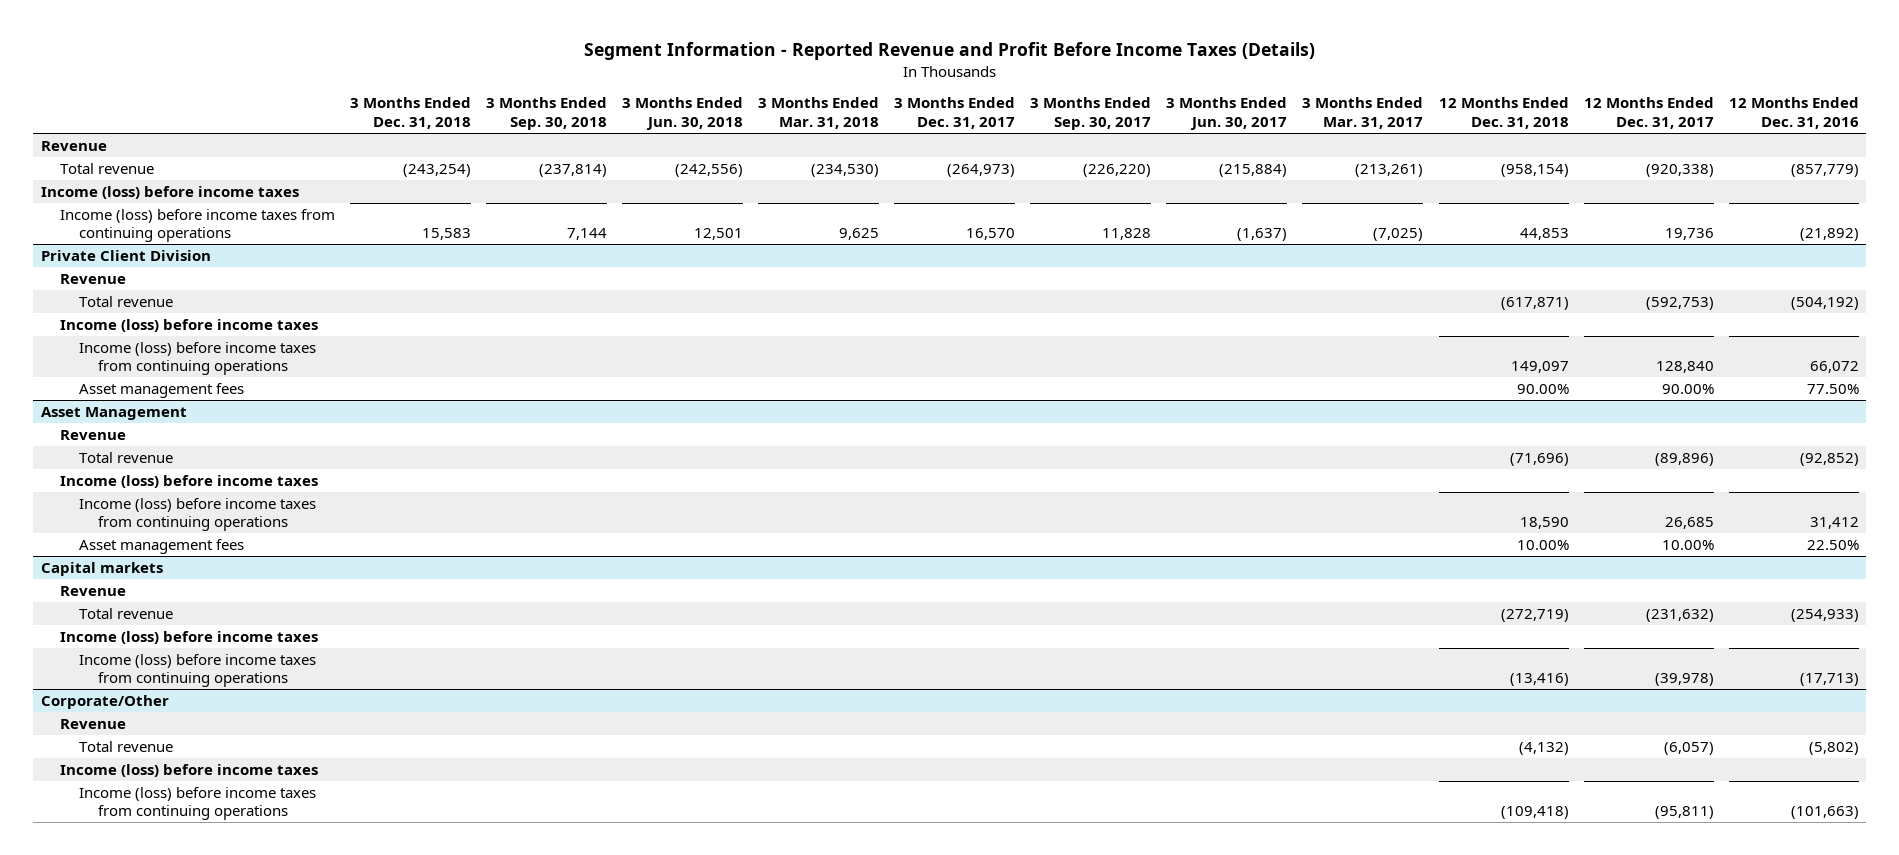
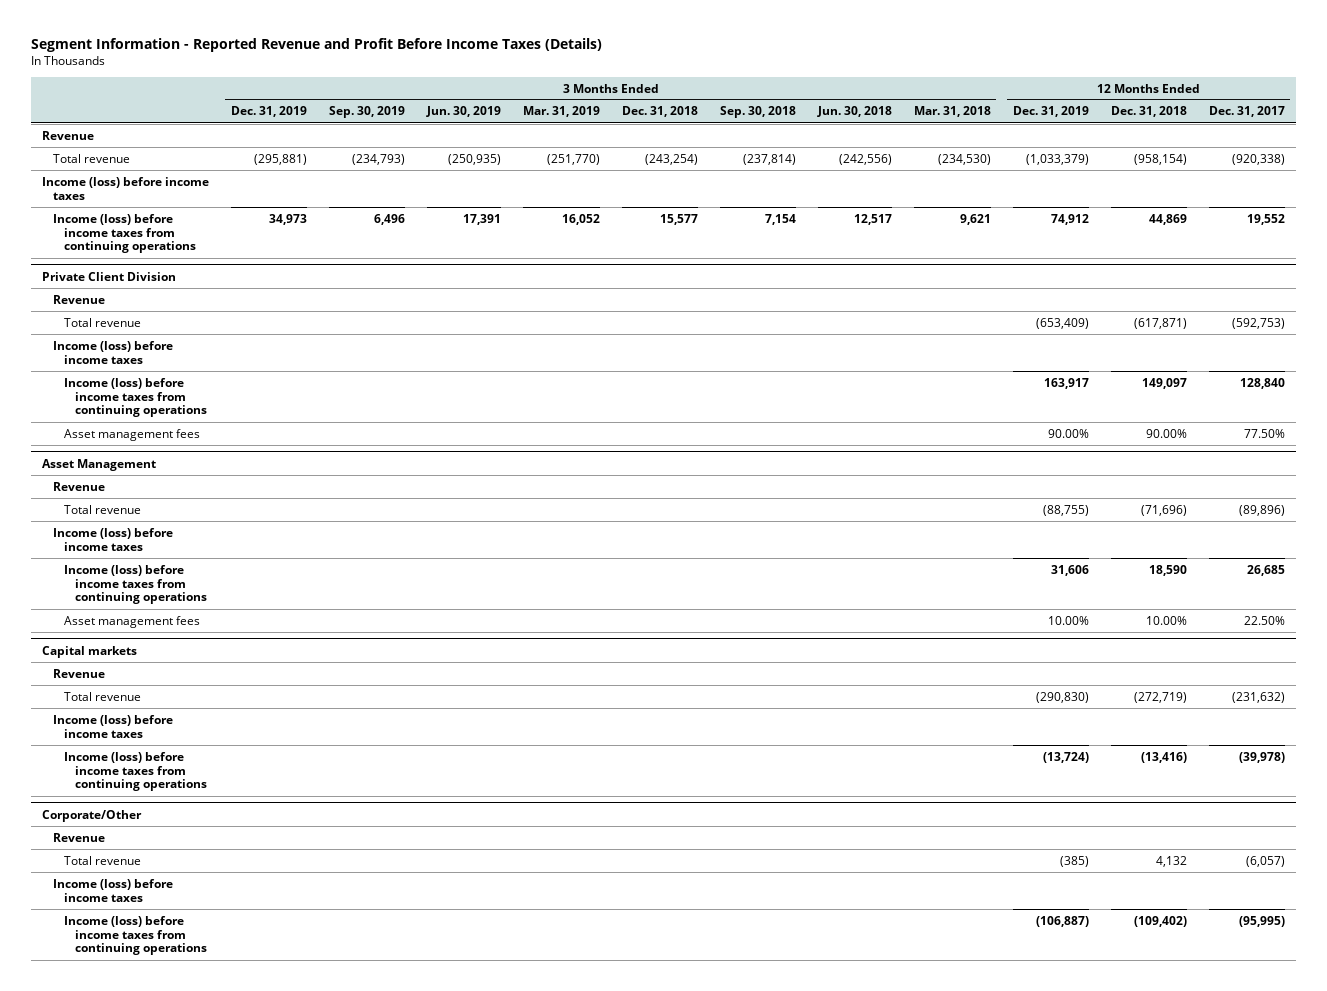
- | 3 Months Ended Dec. 31, 2018 | 3 Months Ended Sep. 30, 2018 | 3 Months Ended Jun. 30, 2018 | 3 Months Ended Mar. 31, 2018 | 3 Months Ended Dec. 31, 2017 | 3 Months Ended Sep. 30, 2017 | 3 Months Ended Jun. 30, 2017 | 3 Months Ended Mar. 31, 2017 | 12 Months Ended Dec. 31, 2018 | 12 Months Ended Dec. 31, 2017 | 12 Months Ended Dec. 31, 2016
+ | 3 Months Ended Dec. 31, 2019 | 3 Months Ended Sep. 30, 2019 | 3 Months Ended Jun. 30, 2019 | 3 Months Ended Mar. 31, 2019 | 3 Months Ended Dec. 31, 2018 | 3 Months Ended Sep. 30, 2018 | 3 Months Ended Jun. 30, 2018 | 3 Months Ended Mar. 31, 2018 | 12 Months Ended Dec. 31, 2019 | 12 Months Ended Dec. 31, 2018 | 12 Months Ended Dec. 31, 2017
- Income (loss) before income taxes from continuing operations | 15,583 | 7,144 | 12,501 | 9,625 | 16,570 | 11,828 | (1,637) | (7,025) | 44,853 | 19,736 | (21,892)
+ Income (loss) before income taxes from continuing operations | 34,973 | 6,496 | 17,391 | 16,052 | 15,577 | 7,154 | 12,517 | 9,621 | 74,912 | 44,869 | 19,552
@ Private Client Division
- Asset management fees | | | | | | | | | 90.00% | 90.00% | 77.50%
+ Asset management fees | | | | | | | | | 90.00% | 90.00% | 77.50%
@ Asset Management
- Asset management fees | | | | | | | | | 10.00% | 10.00% | 22.50%
+ Asset management fees | | | | | | | | | 10.00% | 10.00% | 22.50%
@ Corporate/Other
- Total revenue | | | | | | | | | (4,132) | (6,057) | (5,802)
+ Total revenue | | | | | | | | | (385) | 4,132 | (6,057)
- Income (loss) before income taxes from continuing operations | | | | | | | | | (109,418) | (95,811) | (101,663)
+ Income (loss) before income taxes from continuing operations | | | | | | | | | (106,887) | (109,402) | (95,995)

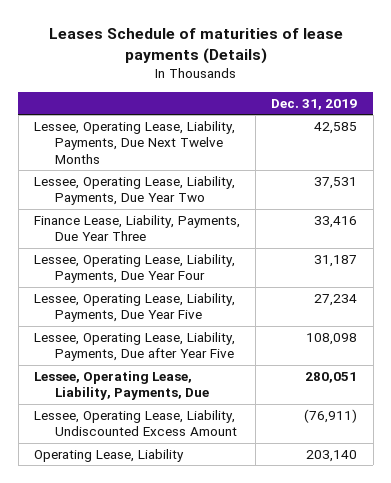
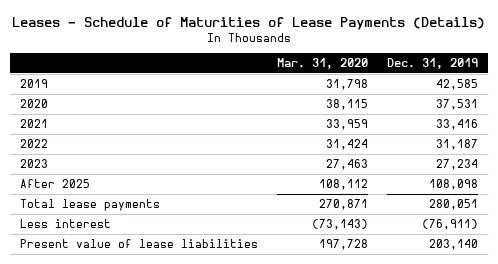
- Leases Schedule of maturities of lease payments (Details)
+ Leases - Schedule of Maturities of Lease Payments (Details)
- | Dec. 31, 2019
+ | Mar. 31, 2020 | Dec. 31, 2019
- Lessee, Operating Lease, Liability, Payments, Due Next Twelve Months | 42,585
- Lessee, Operating Lease, Liability, Payments, Due Year Two | 37,531
- Finance Lease, Liability, Payments, Due Year Three | 33,416
- Lessee, Operating Lease, Liability, Payments, Due Year Four | 31,187
- Lessee, Operating Lease, Liability, Payments, Due Year Five | 27,234
- Lessee, Operating Lease, Liability, Payments, Due after Year Five | 108,098
- Lessee, Operating Lease, Liability, Payments, Due | 280,051
- Lessee, Operating Lease, Liability, Undiscounted Excess Amount | (76,911)
- Operating Lease, Liability | 203,140
+ 2019 | 31,798 | 42,585
+ 2020 | 38,115 | 37,531
+ 2021 | 33,959 | 33,416
+ 2022 | 31,424 | 31,187
+ 2023 | 27,463 | 27,234
+ After 2025 | 108,112 | 108,098
+ Total lease payments | 270,871 | 280,051
+ Less interest | (73,143) | (76,911)
+ Present value of lease liabilities | 197,728 | 203,140

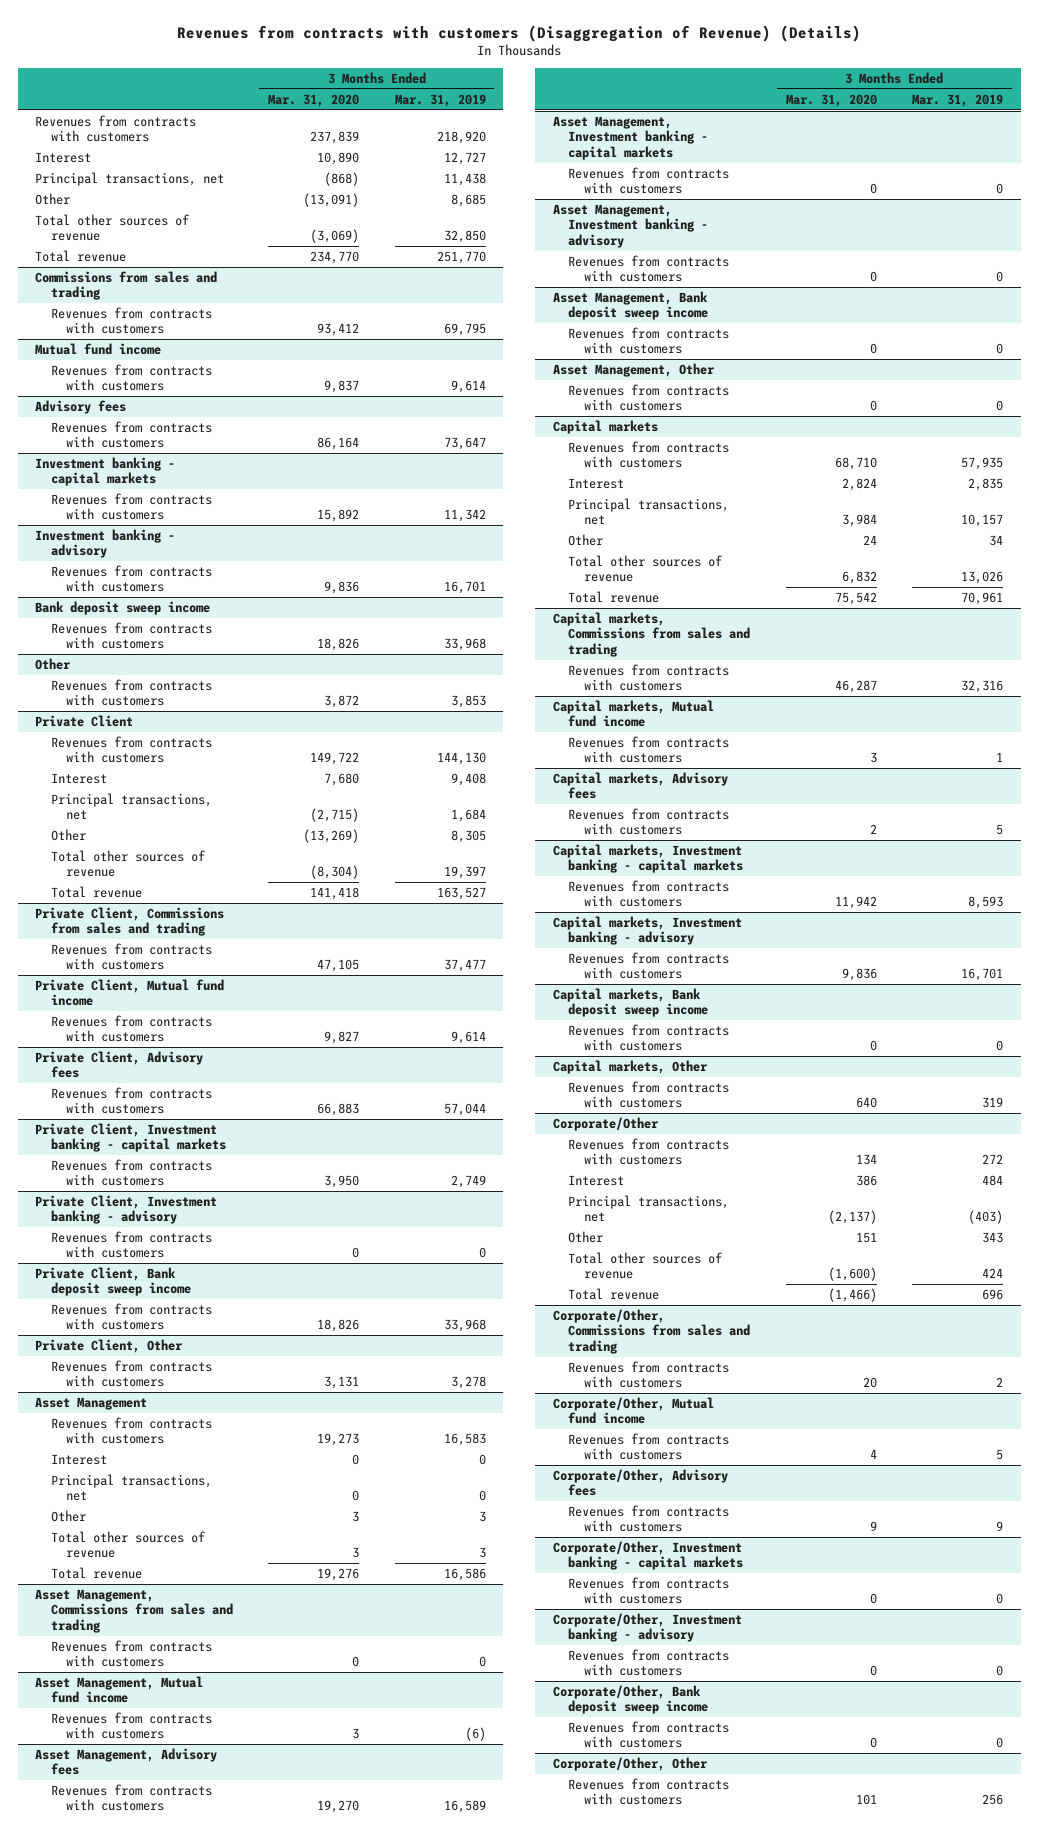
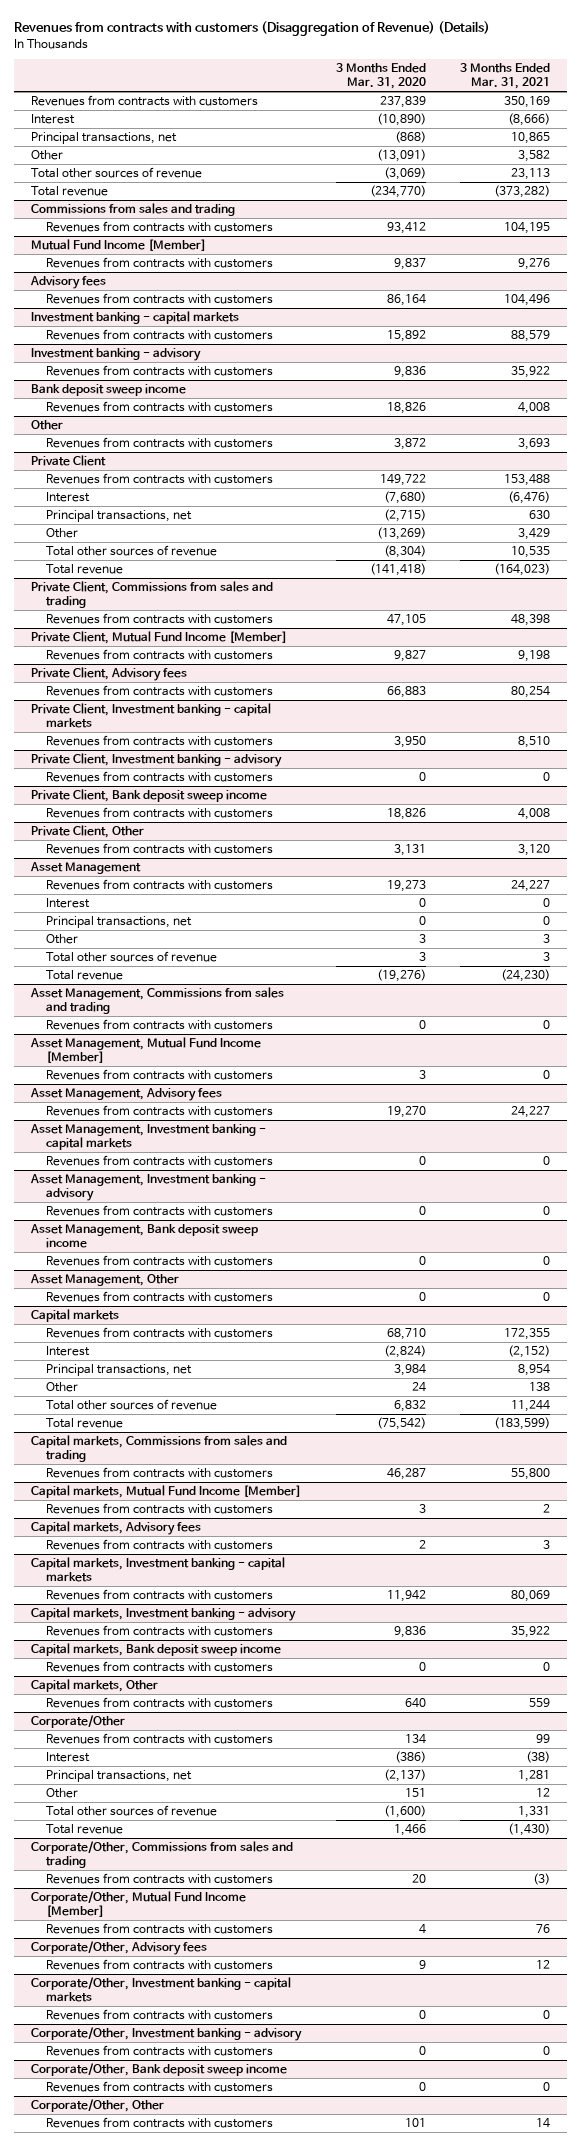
- | 3 Months Ended Mar. 31, 2020 | 3 Months Ended Mar. 31, 2019
+ | 3 Months Ended Mar. 31, 2020 | 3 Months Ended Mar. 31, 2021
- Interest | 10,890 | 12,727
+ Interest | (10,890) | (8,666)
- Total revenue | 234,770 | 251,770
+ Total revenue | (234,770) | (373,282)
- Mutual fund income
+ Mutual Fund Income [Member]
@ Private Client
- Interest | 7,680 | 9,408
+ Interest | (7,680) | (6,476)
- Total revenue | 141,418 | 163,527
+ Total revenue | (141,418) | (164,023)
- Private Client, Mutual fund income
+ Private Client, Mutual Fund Income [Member]
@ Asset Management
- Total revenue | 19,276 | 16,586
+ Total revenue | (19,276) | (24,230)
- Asset Management, Mutual fund income
+ Asset Management, Mutual Fund Income [Member]
@ Capital markets
- Interest | 2,824 | 2,835
+ Interest | (2,824) | (2,152)
- Total revenue | 75,542 | 70,961
+ Total revenue | (75,542) | (183,599)
- Capital markets, Mutual fund income
+ Capital markets, Mutual Fund Income [Member]
@ Corporate/Other
- Interest | 386 | 484
+ Interest | (386) | (38)
- Total revenue | (1,466) | 696
+ Total revenue | 1,466 | (1,430)
- Corporate/Other, Mutual fund income
+ Corporate/Other, Mutual Fund Income [Member]

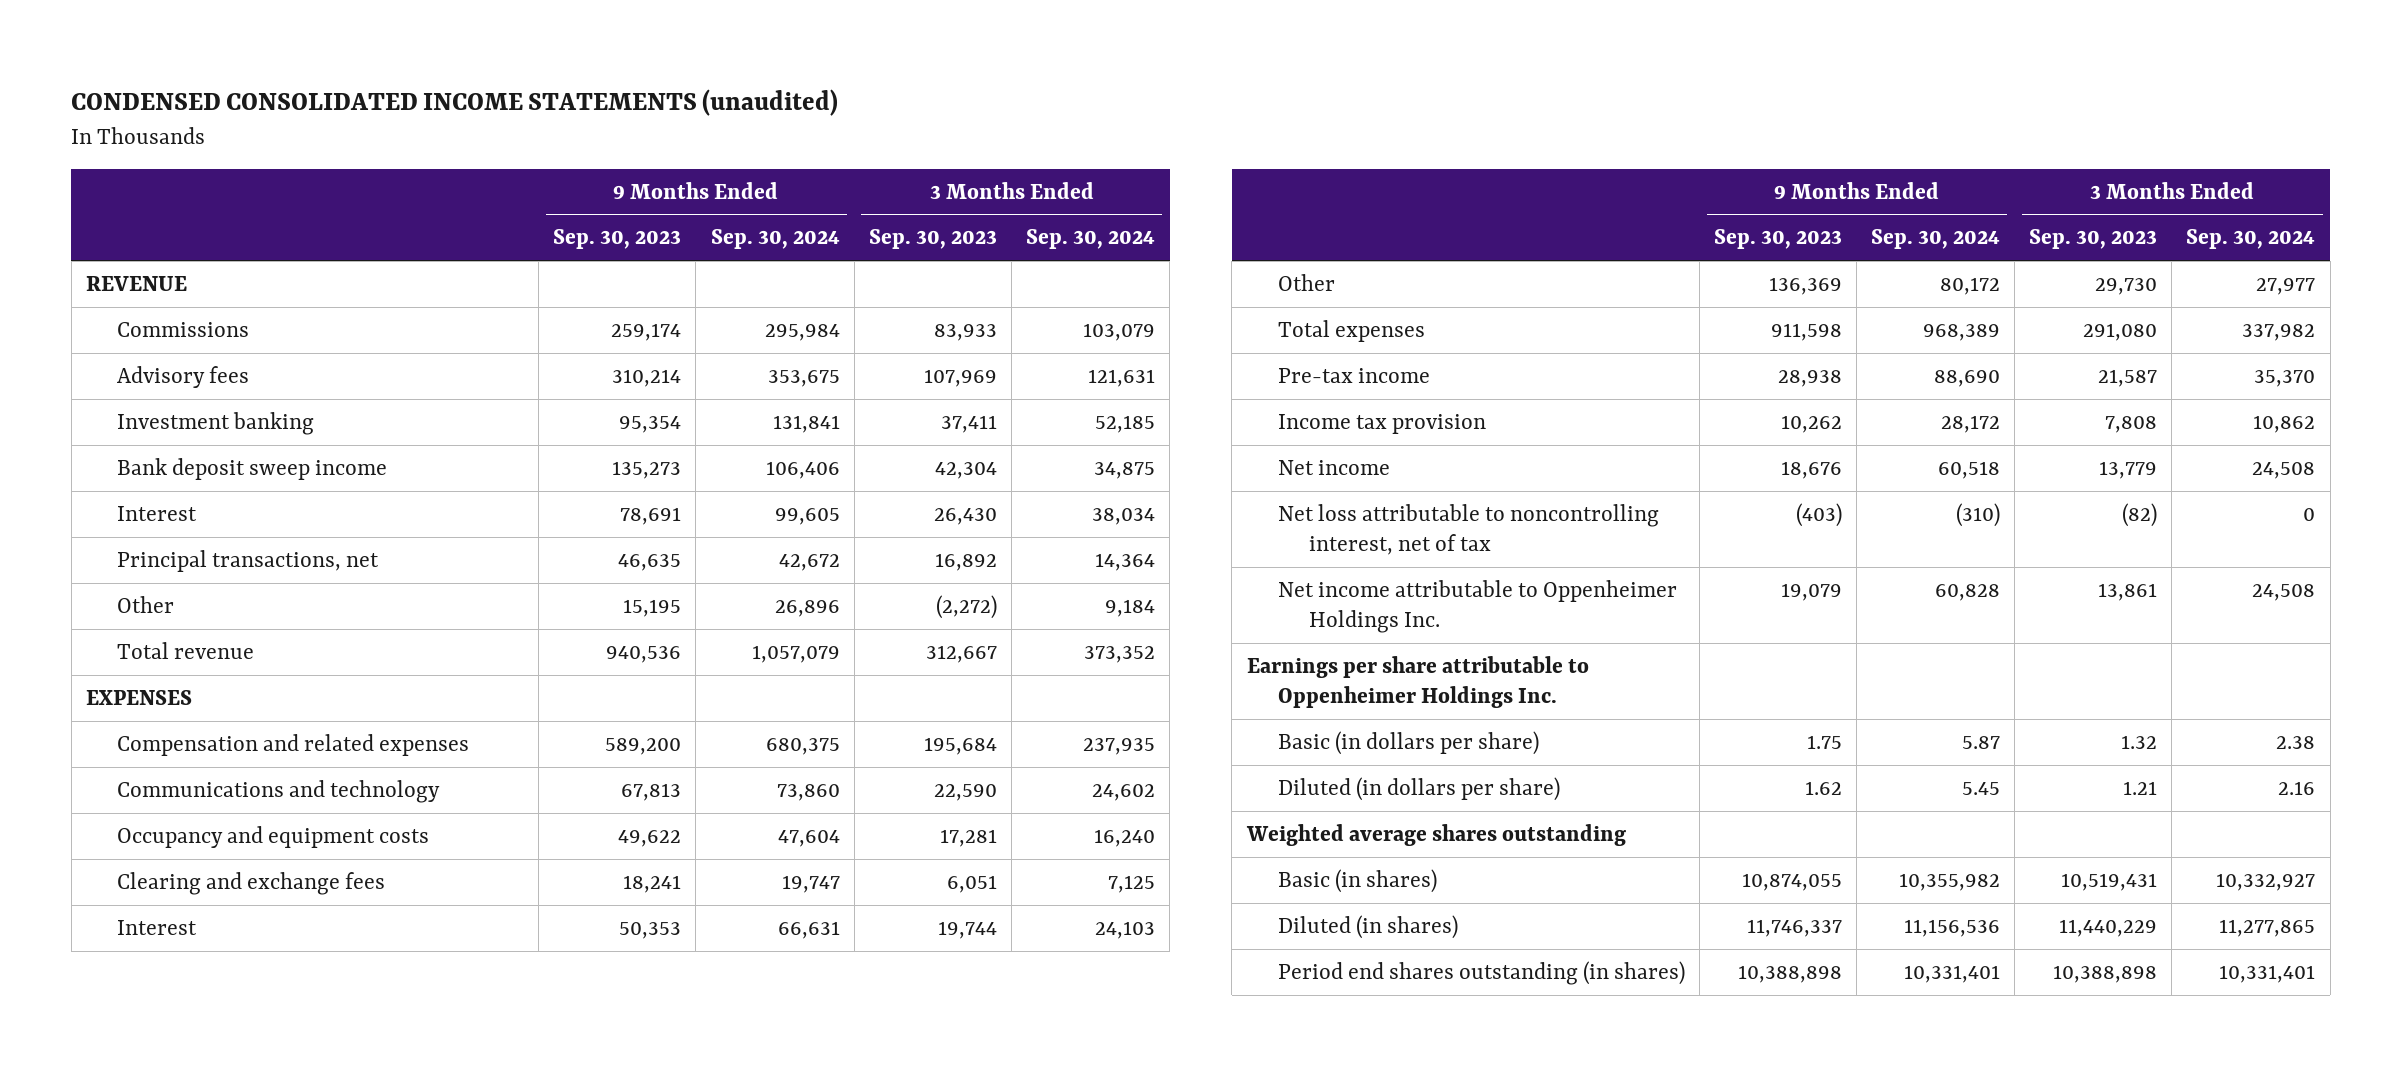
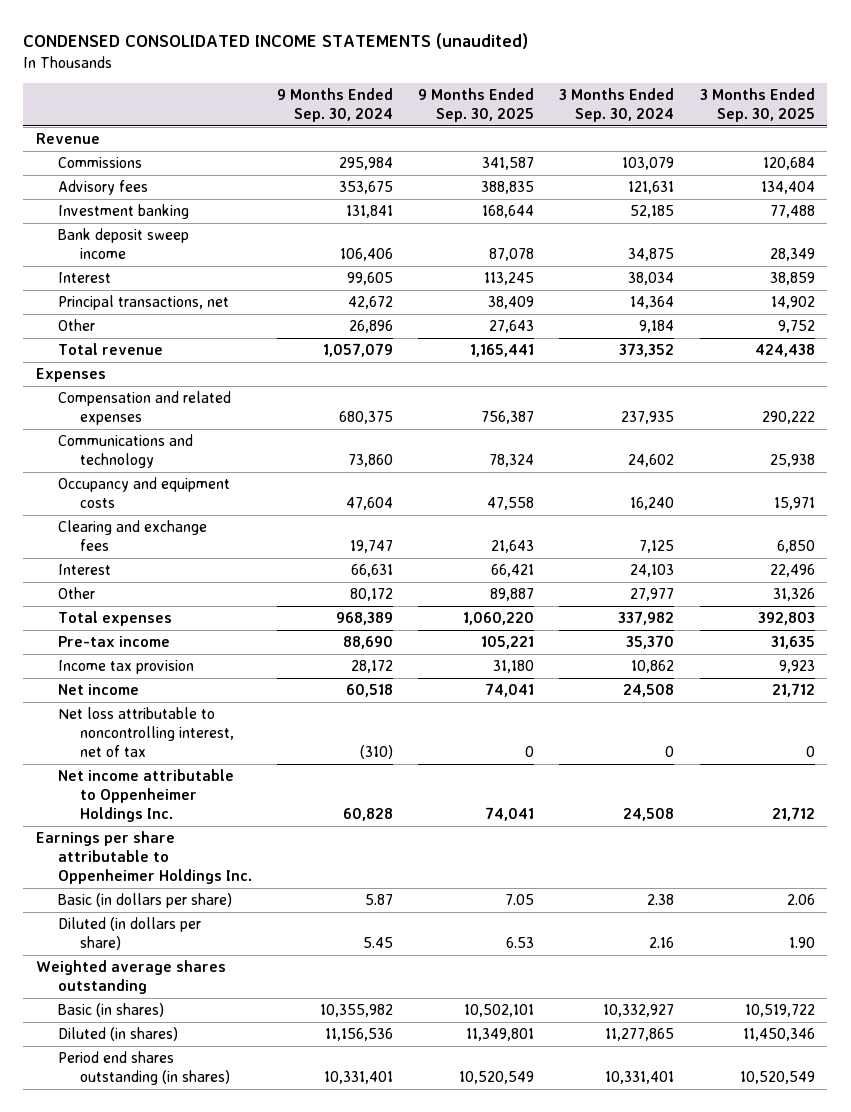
- | 9 Months Ended Sep. 30, 2023 | 9 Months Ended Sep. 30, 2024 | 3 Months Ended Sep. 30, 2023 | 3 Months Ended Sep. 30, 2024
+ | 9 Months Ended Sep. 30, 2024 | 9 Months Ended Sep. 30, 2025 | 3 Months Ended Sep. 30, 2024 | 3 Months Ended Sep. 30, 2025
- REVENUE
+ Revenue
- EXPENSES
+ Expenses

